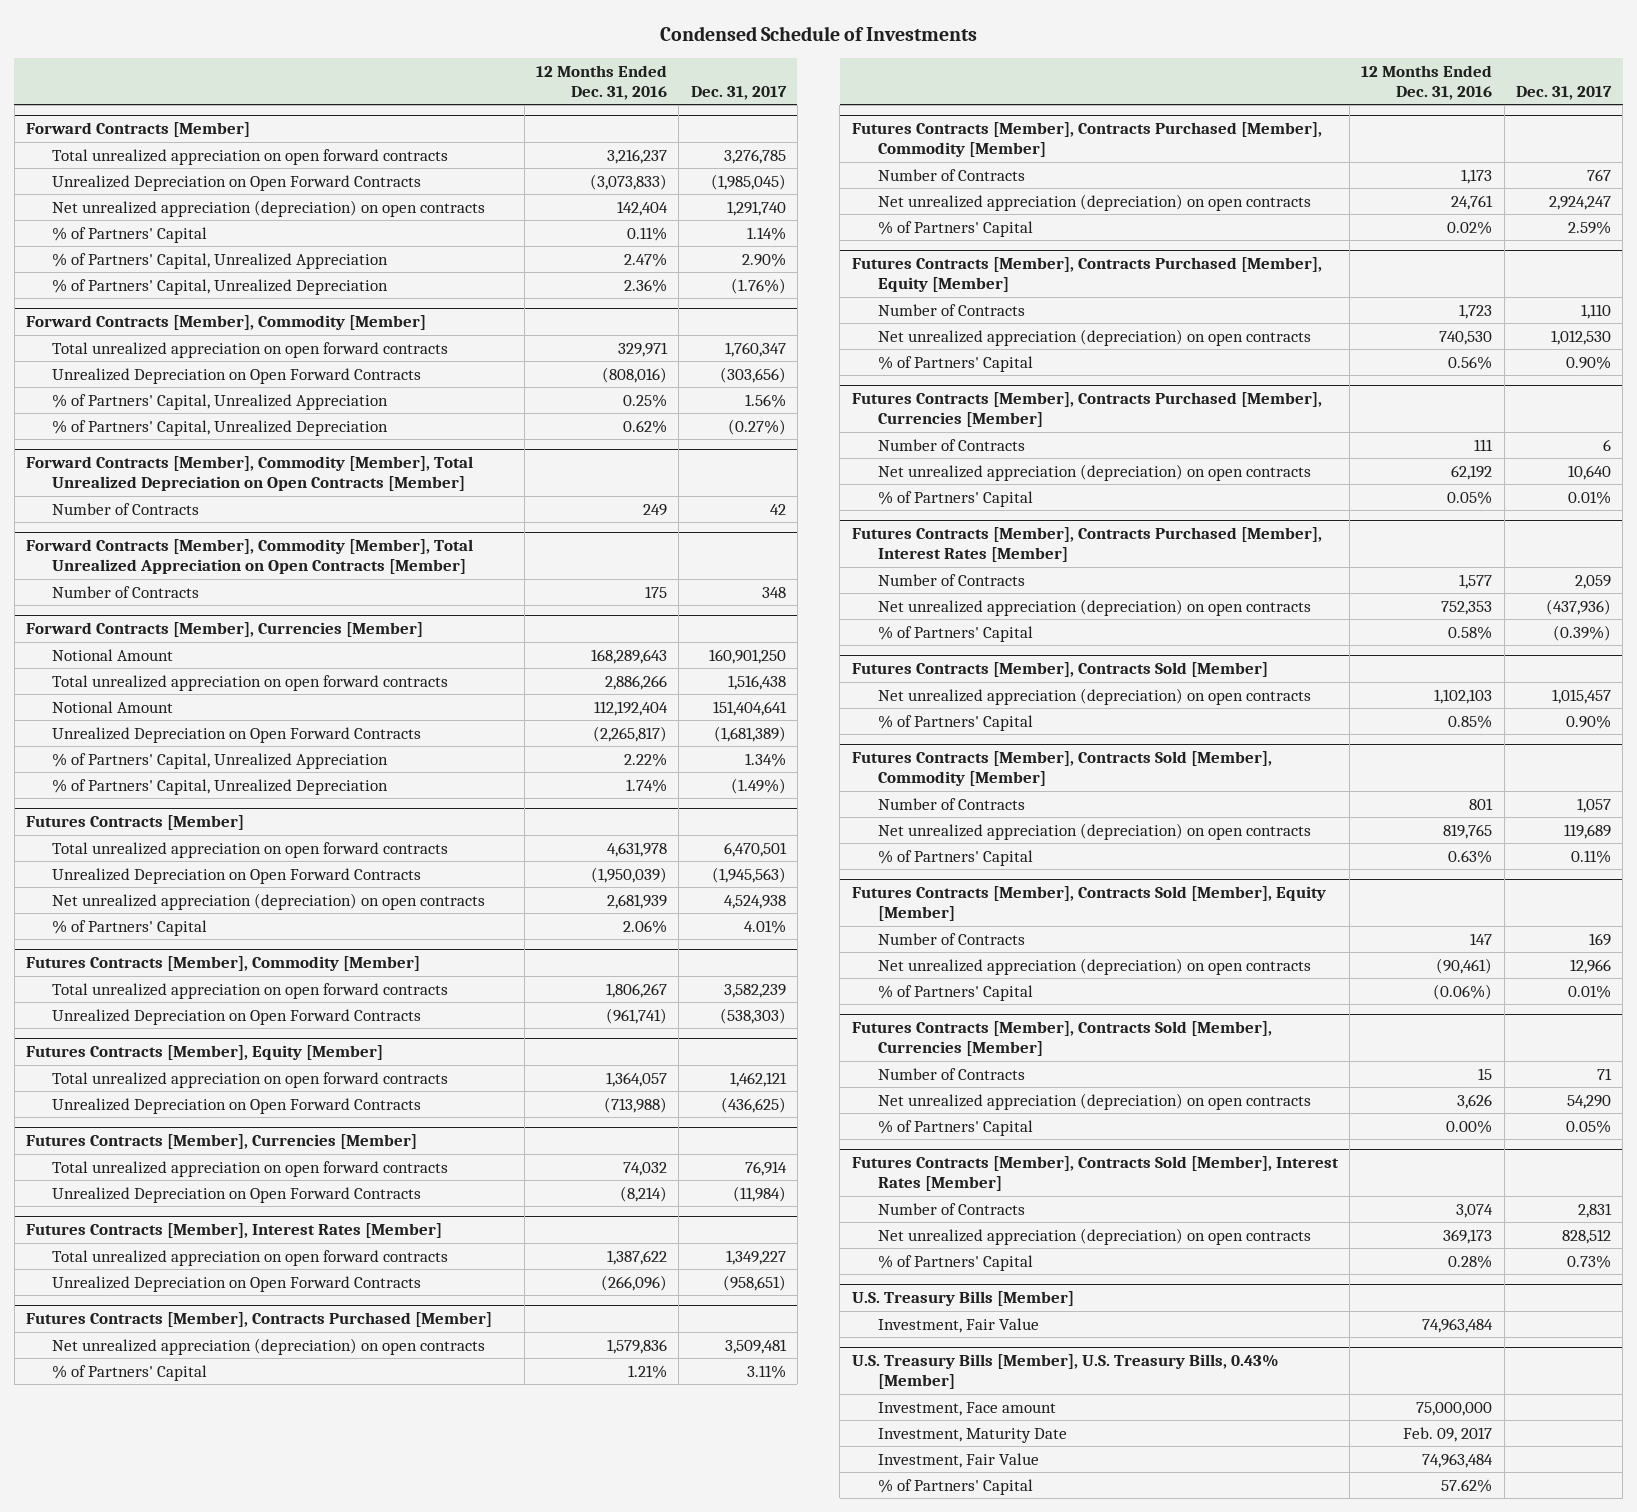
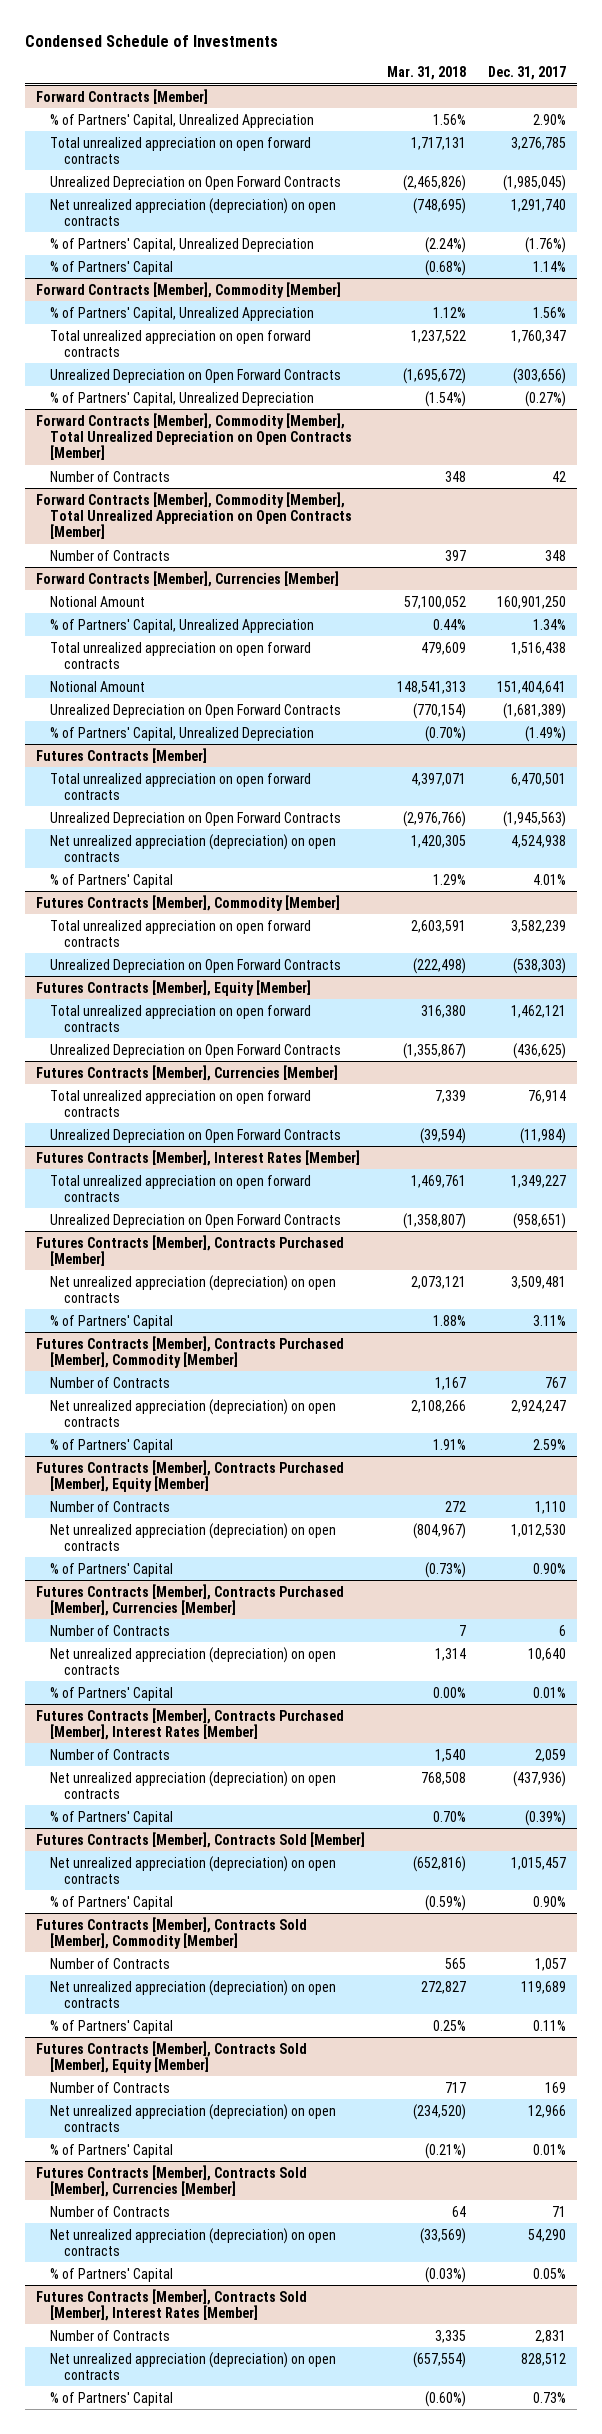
- | 12 Months Ended Dec. 31, 2016 | Dec. 31, 2017
+ | Mar. 31, 2018 | Dec. 31, 2017
@ Forward Contracts [Member]
moved up: % of Partners' Capital, Unrealized Appreciation | 1.56% | 2.90%
moved down: % of Partners' Capital | (0.68%) | 1.14%
@ Forward Contracts [Member], Commodity [Member]
moved up: % of Partners' Capital, Unrealized Appreciation | 1.12% | 1.56%
@ Forward Contracts [Member], Currencies [Member]
moved up: % of Partners' Capital, Unrealized Appreciation | 0.44% | 1.34%
- U.S. Treasury Bills [Member]
- Investment, Fair Value | 74,963,484 |
- U.S. Treasury Bills [Member], U.S. Treasury Bills, 0.43% [Member]
- Investment, Face amount | 75,000,000 |
- Investment, Maturity Date | Feb. 09, 2017 |
- Investment, Fair Value | 74,963,484 |
- % of Partners' Capital | 57.62% |

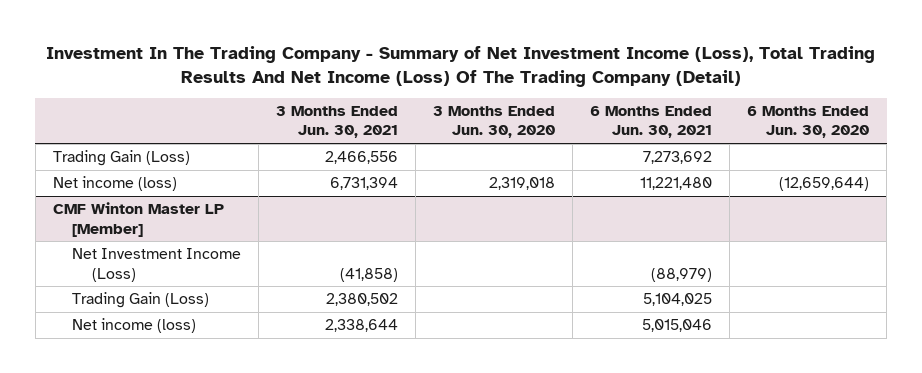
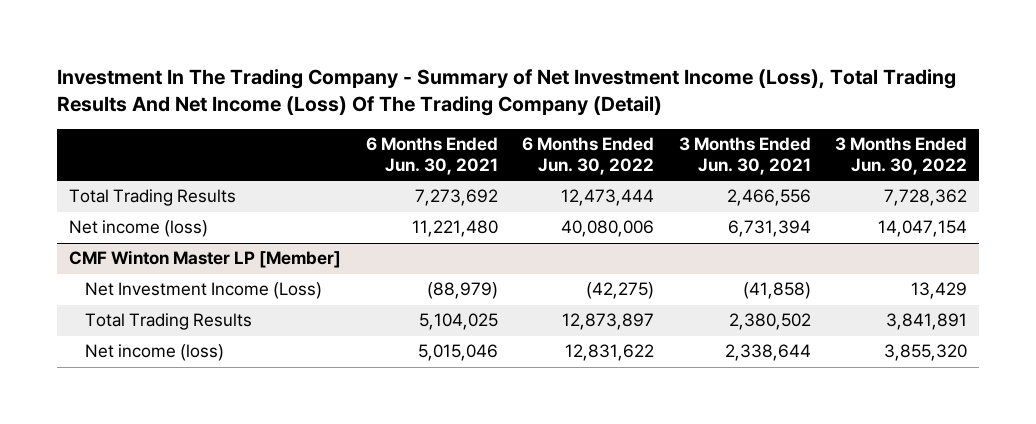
- | 3 Months Ended Jun. 30, 2021 | 3 Months Ended Jun. 30, 2020 | 6 Months Ended Jun. 30, 2021 | 6 Months Ended Jun. 30, 2020
+ | 6 Months Ended Jun. 30, 2021 | 6 Months Ended Jun. 30, 2022 | 3 Months Ended Jun. 30, 2021 | 3 Months Ended Jun. 30, 2022
- Trading Gain (Loss) | 2,466,556 | | 7,273,692 |
+ Total Trading Results | 7,273,692 | 12,473,444 | 2,466,556 | 7,728,362
@ CMF Winton Master LP [Member]
- Trading Gain (Loss) | 2,380,502 | | 5,104,025 |
+ Total Trading Results | 5,104,025 | 12,873,897 | 2,380,502 | 3,841,891

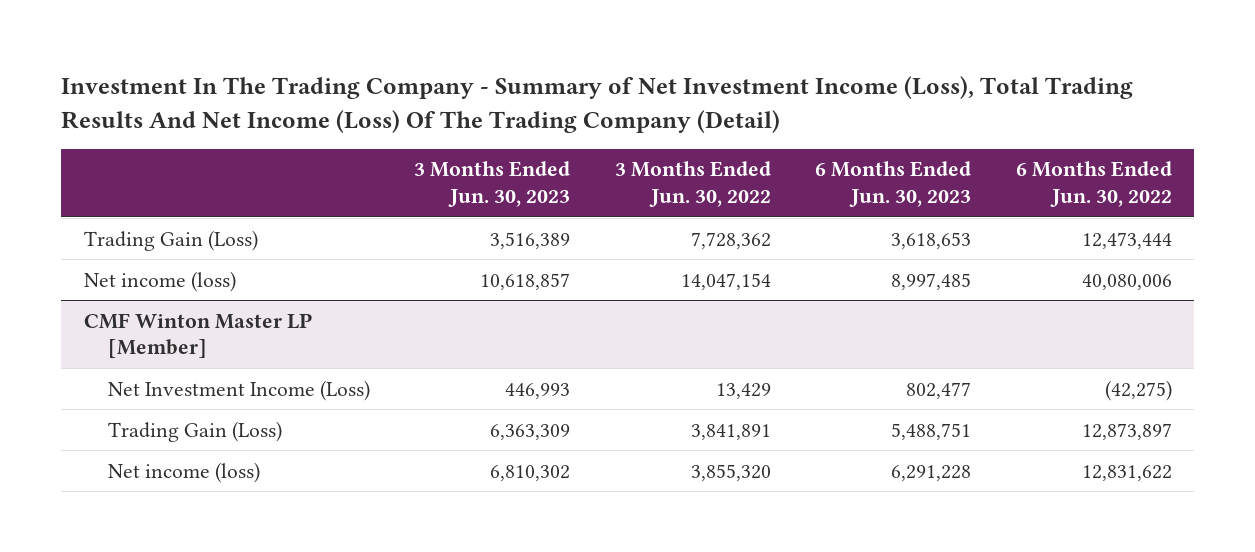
- | 6 Months Ended Jun. 30, 2021 | 6 Months Ended Jun. 30, 2022 | 3 Months Ended Jun. 30, 2021 | 3 Months Ended Jun. 30, 2022
+ | 3 Months Ended Jun. 30, 2023 | 3 Months Ended Jun. 30, 2022 | 6 Months Ended Jun. 30, 2023 | 6 Months Ended Jun. 30, 2022
- Total Trading Results | 7,273,692 | 12,473,444 | 2,466,556 | 7,728,362
+ Trading Gain (Loss) | 3,516,389 | 7,728,362 | 3,618,653 | 12,473,444
@ CMF Winton Master LP [Member]
- Total Trading Results | 5,104,025 | 12,873,897 | 2,380,502 | 3,841,891
+ Trading Gain (Loss) | 6,363,309 | 3,841,891 | 5,488,751 | 12,873,897

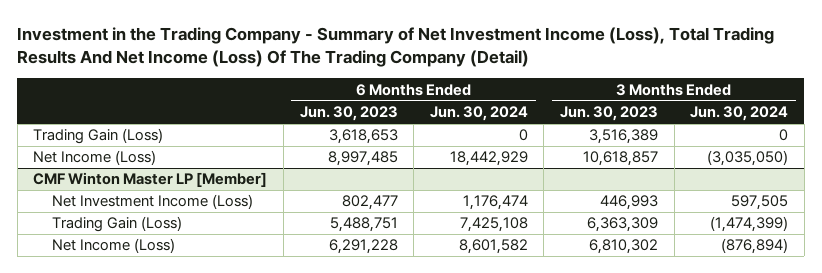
- Investment In The Trading Company - Summary of Net Investment Income (Loss), Total Trading Results And Net Income (Loss) Of The Trading Company (Detail)
+ Investment in the Trading Company - Summary of Net Investment Income (Loss), Total Trading Results And Net Income (Loss) Of The Trading Company (Detail)
- | 3 Months Ended Jun. 30, 2023 | 3 Months Ended Jun. 30, 2022 | 6 Months Ended Jun. 30, 2023 | 6 Months Ended Jun. 30, 2022
+ | 6 Months Ended Jun. 30, 2023 | 6 Months Ended Jun. 30, 2024 | 3 Months Ended Jun. 30, 2023 | 3 Months Ended Jun. 30, 2024
- Net income (loss) | 10,618,857 | 14,047,154 | 8,997,485 | 40,080,006
+ Net Income (Loss) | 8,997,485 | 18,442,929 | 10,618,857 | (3,035,050)
@ CMF Winton Master LP [Member]
- Net income (loss) | 6,810,302 | 3,855,320 | 6,291,228 | 12,831,622
+ Net Income (Loss) | 6,291,228 | 8,601,582 | 6,810,302 | (876,894)

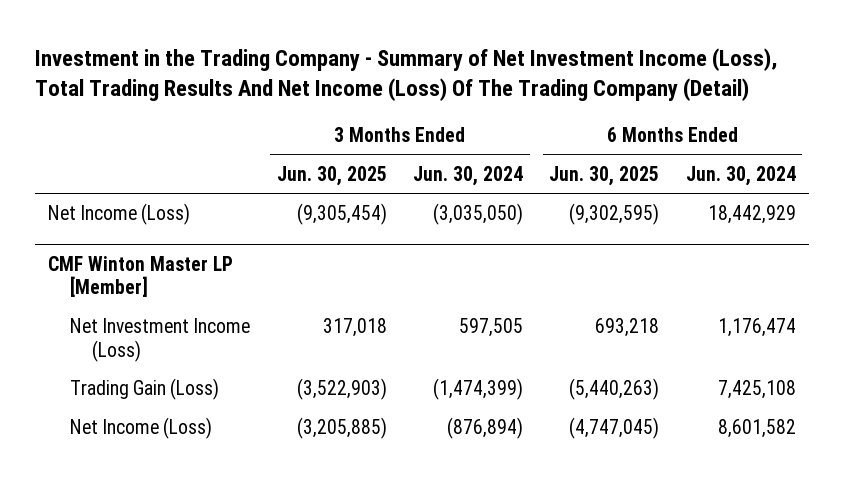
- | 6 Months Ended Jun. 30, 2023 | 6 Months Ended Jun. 30, 2024 | 3 Months Ended Jun. 30, 2023 | 3 Months Ended Jun. 30, 2024
+ | 3 Months Ended Jun. 30, 2025 | 3 Months Ended Jun. 30, 2024 | 6 Months Ended Jun. 30, 2025 | 6 Months Ended Jun. 30, 2024
- Trading Gain (Loss) | 3,618,653 | 0 | 3,516,389 | 0

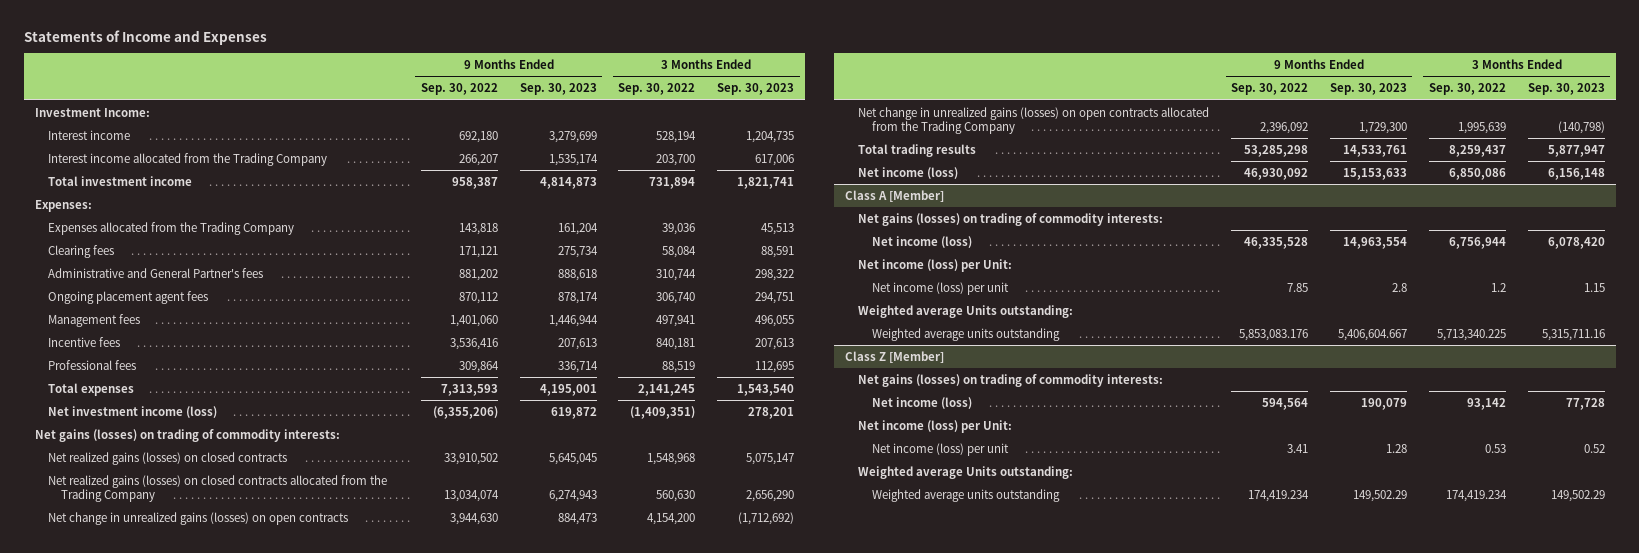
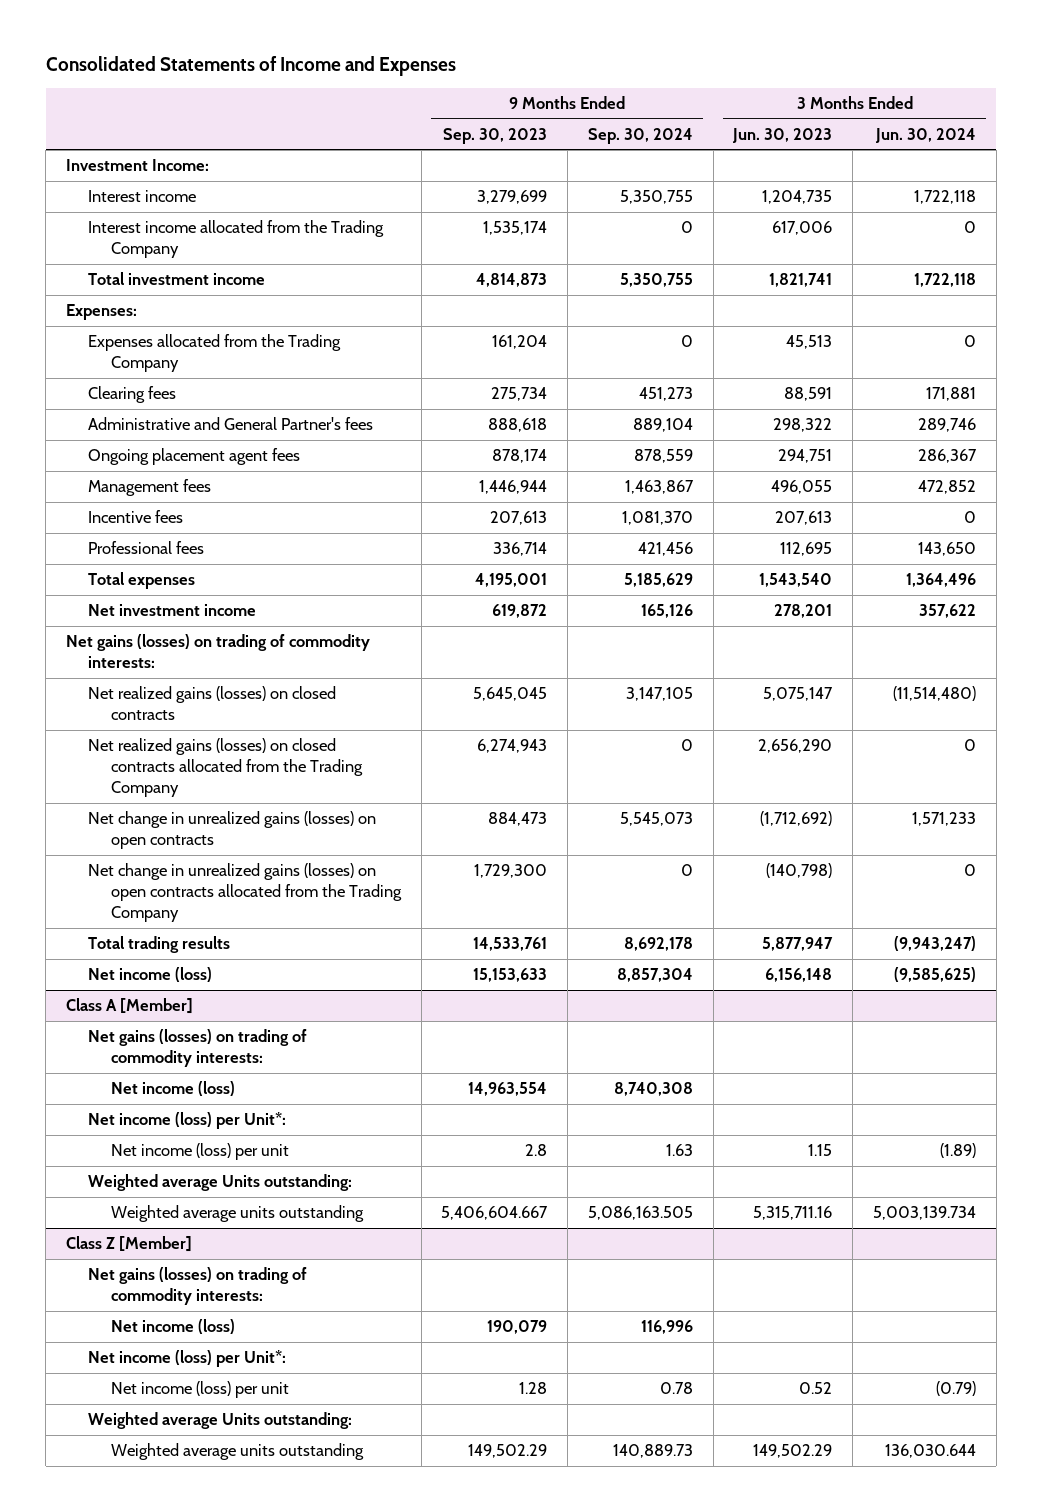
- Statements of Income and Expenses
+ Consolidated Statements of Income and Expenses
- | 9 Months Ended Sep. 30, 2022 | 9 Months Ended Sep. 30, 2023 | 3 Months Ended Sep. 30, 2022 | 3 Months Ended Sep. 30, 2023
+ | 9 Months Ended Sep. 30, 2023 | 9 Months Ended Sep. 30, 2024 | 3 Months Ended Jun. 30, 2023 | 3 Months Ended Jun. 30, 2024
- Net investment income (loss) | (6,355,206) | 619,872 | (1,409,351) | 278,201
+ Net investment income | 619,872 | 165,126 | 278,201 | 357,622
@ Class A [Member]
- Net income (loss) per Unit:
+ Net income (loss) per Unit*:
@ Class Z [Member]
- Net income (loss) per Unit:
+ Net income (loss) per Unit*:

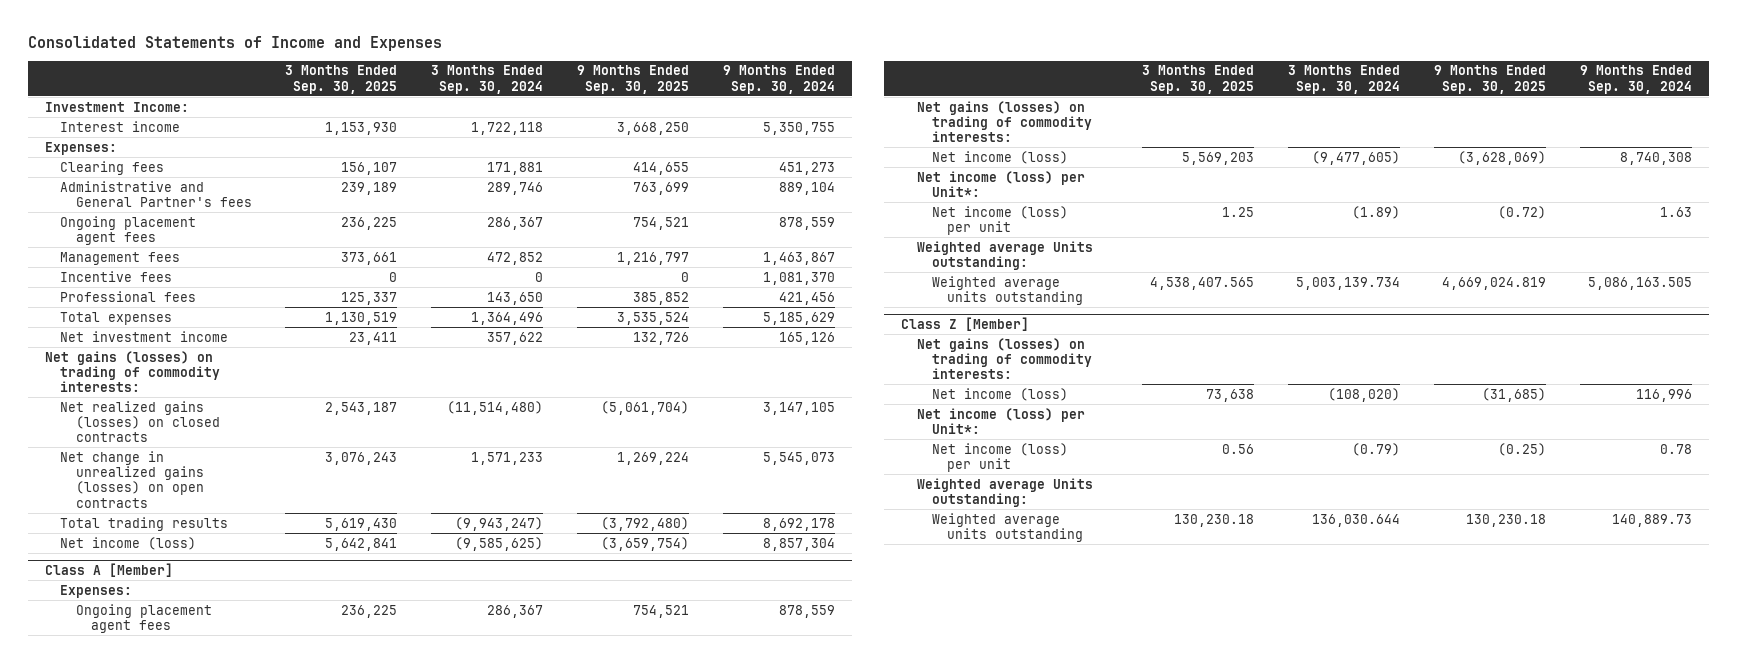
- | 9 Months Ended Sep. 30, 2023 | 9 Months Ended Sep. 30, 2024 | 3 Months Ended Jun. 30, 2023 | 3 Months Ended Jun. 30, 2024
+ | 3 Months Ended Sep. 30, 2025 | 3 Months Ended Sep. 30, 2024 | 9 Months Ended Sep. 30, 2025 | 9 Months Ended Sep. 30, 2024
- Interest income allocated from the Trading Company | 1,535,174 | 0 | 617,006 | 0
- Total investment income | 4,814,873 | 5,350,755 | 1,821,741 | 1,722,118
- Expenses allocated from the Trading Company | 161,204 | 0 | 45,513 | 0
- Net realized gains (losses) on closed contracts allocated from the Trading Company | 6,274,943 | 0 | 2,656,290 | 0
- Net change in unrealized gains (losses) on open contracts allocated from the Trading Company | 1,729,300 | 0 | (140,798) | 0
@ Class A [Member]
+ Expenses:
+ Ongoing placement agent fees | 236,225 | 286,367 | 754,521 | 878,559

